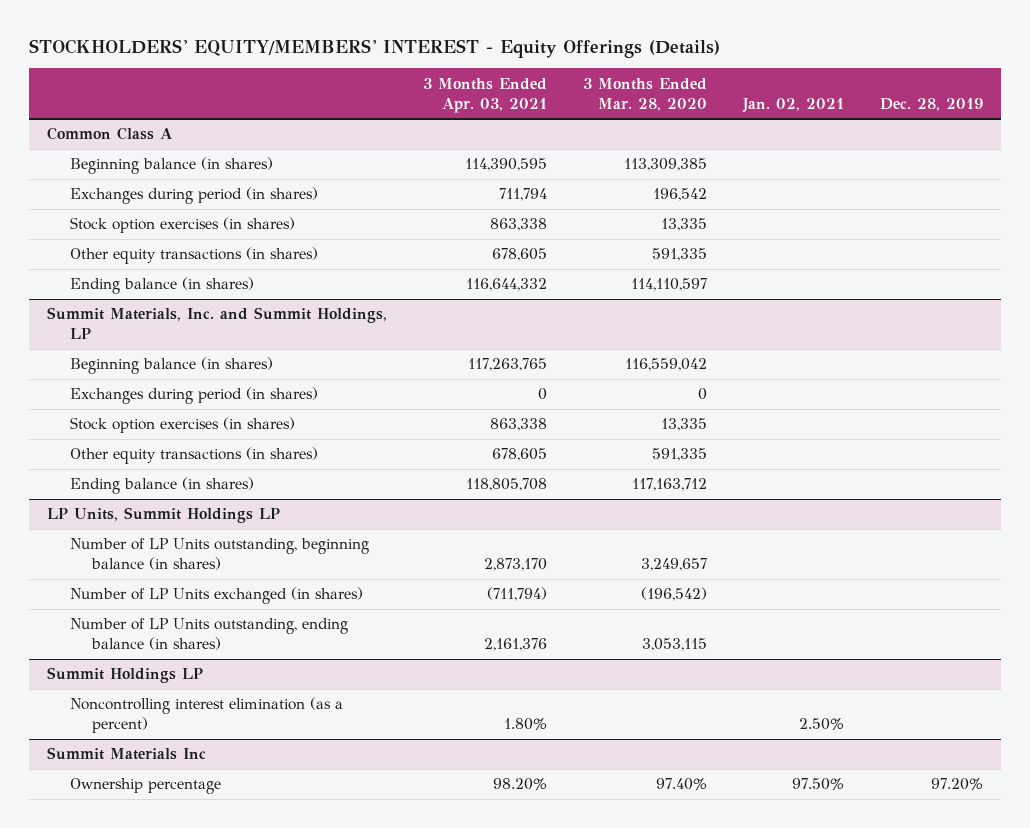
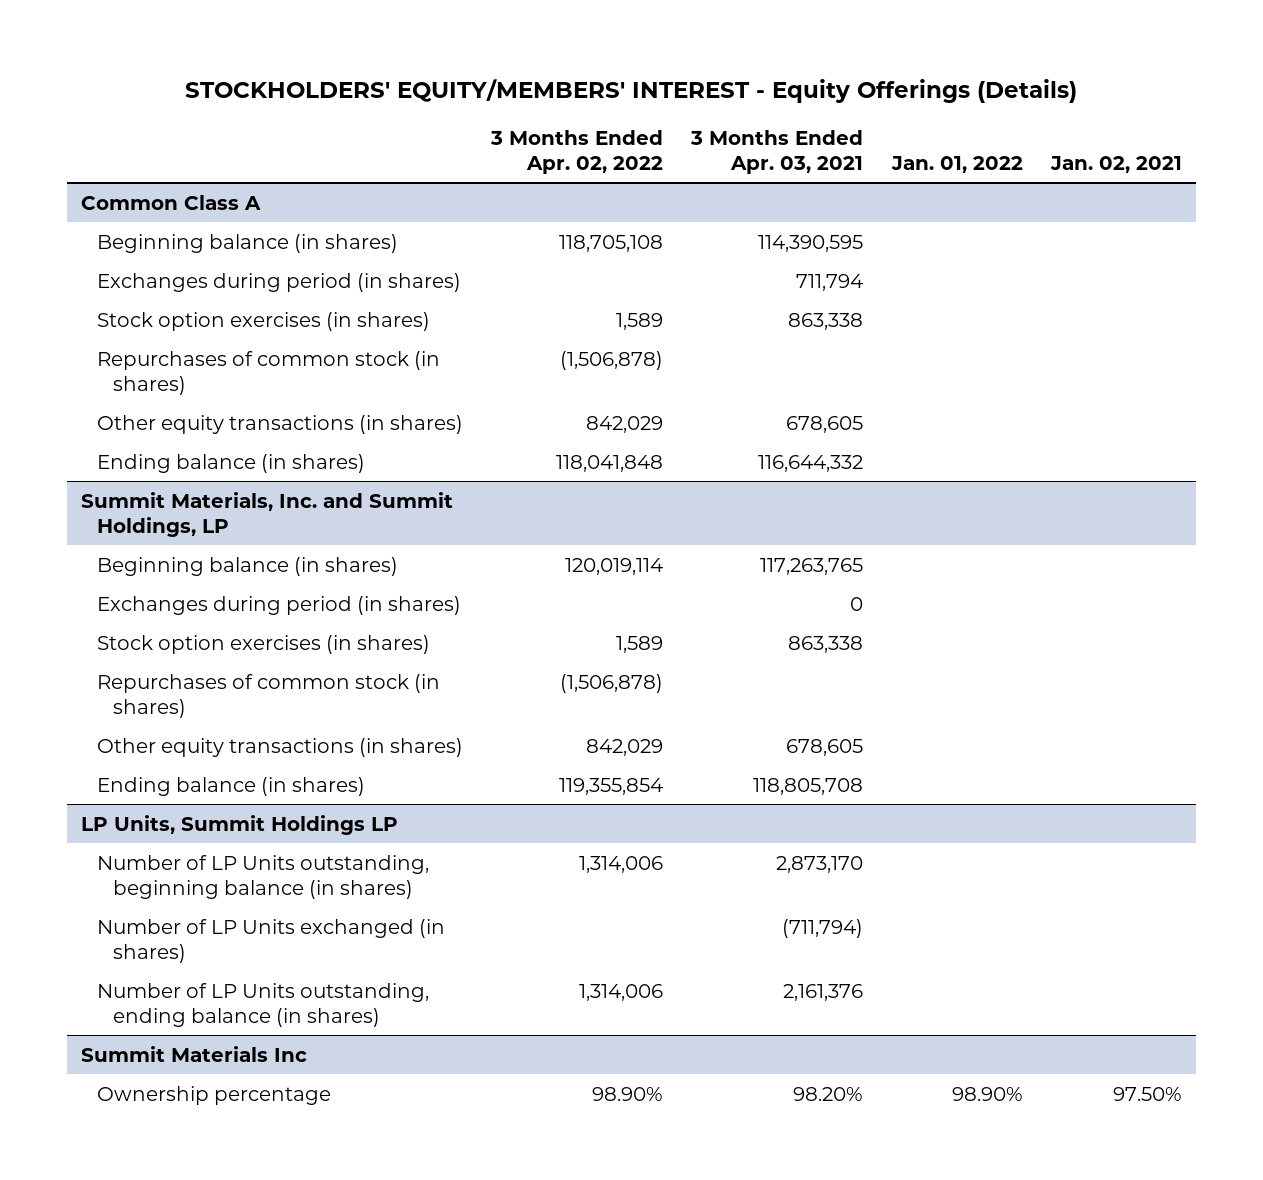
- | 3 Months Ended Apr. 03, 2021 | 3 Months Ended Mar. 28, 2020 | Jan. 02, 2021 | Dec. 28, 2019
+ | 3 Months Ended Apr. 02, 2022 | 3 Months Ended Apr. 03, 2021 | Jan. 01, 2022 | Jan. 02, 2021
@ Common Class A
+ Repurchases of common stock (in shares) | (1,506,878) | | |
@ Summit Materials, Inc. and Summit Holdings, LP
+ Repurchases of common stock (in shares) | (1,506,878) | | |
- Summit Holdings LP
- Noncontrolling interest elimination (as a percent) | 1.80% | | 2.50% |

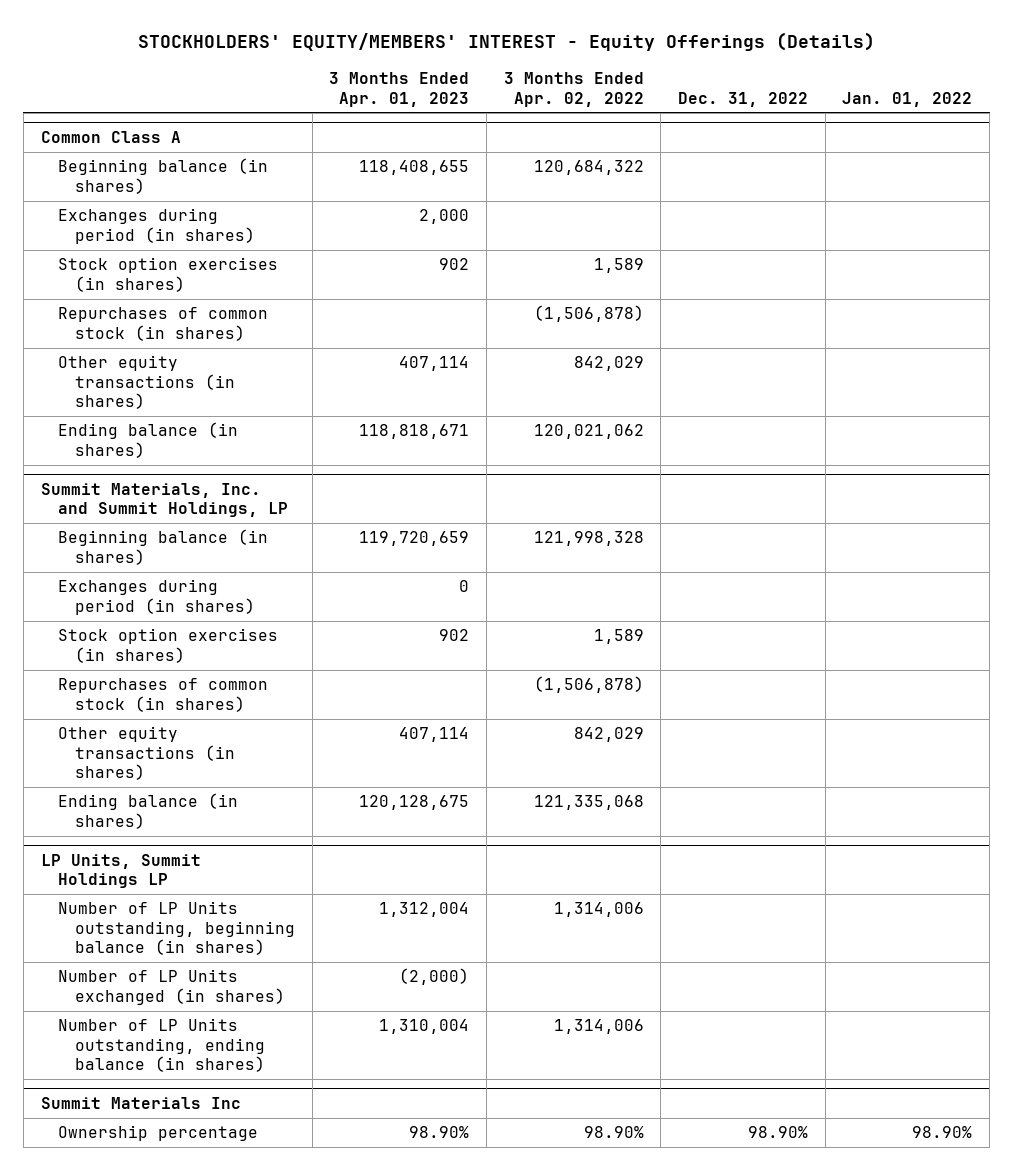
- | 3 Months Ended Apr. 02, 2022 | 3 Months Ended Apr. 03, 2021 | Jan. 01, 2022 | Jan. 02, 2021
+ | 3 Months Ended Apr. 01, 2023 | 3 Months Ended Apr. 02, 2022 | Dec. 31, 2022 | Jan. 01, 2022
@ Common Class A
- Beginning balance (in shares) | 118,705,108 | 114,390,595 | |
+ Beginning balance (in shares) | 118,408,655 | 120,684,322 | |
- Ending balance (in shares) | 118,041,848 | 116,644,332 | |
+ Ending balance (in shares) | 118,818,671 | 120,021,062 | |
@ Summit Materials, Inc. and Summit Holdings, LP
- Beginning balance (in shares) | 120,019,114 | 117,263,765 | |
+ Beginning balance (in shares) | 119,720,659 | 121,998,328 | |
- Ending balance (in shares) | 119,355,854 | 118,805,708 | |
+ Ending balance (in shares) | 120,128,675 | 121,335,068 | |

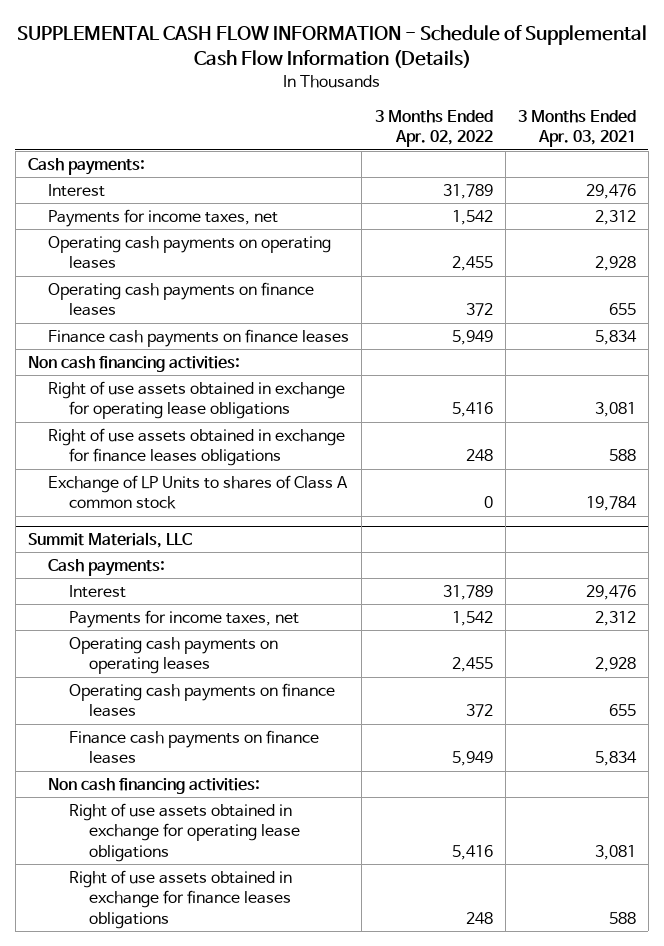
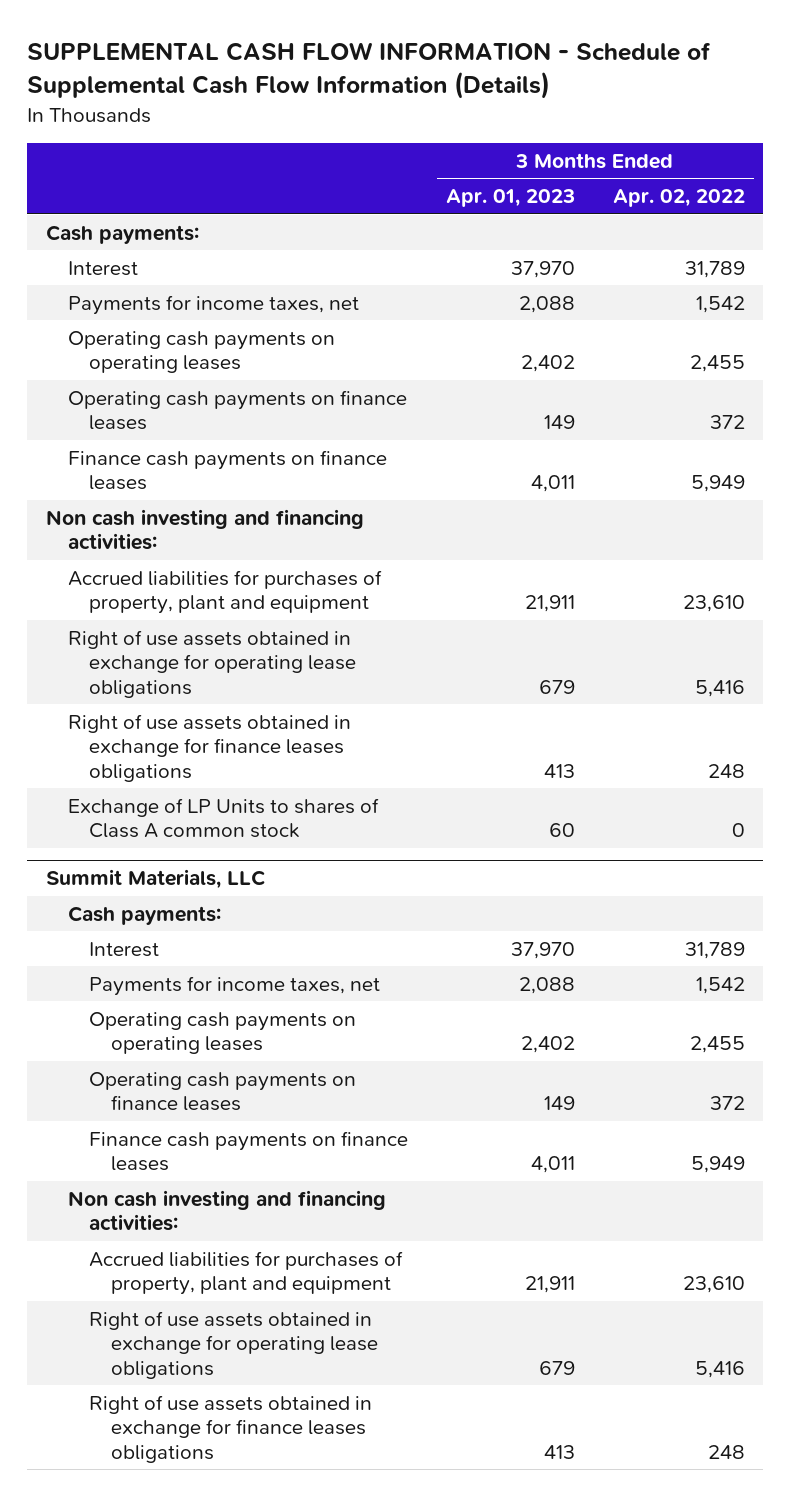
- | 3 Months Ended Apr. 02, 2022 | 3 Months Ended Apr. 03, 2021
+ | 3 Months Ended Apr. 01, 2023 | 3 Months Ended Apr. 02, 2022
- Non cash financing activities:
+ Non cash investing and financing activities:
+ Accrued liabilities for purchases of property, plant and equipment | 21,911 | 23,610
@ Summit Materials, LLC
- Non cash financing activities:
+ Non cash investing and financing activities:
+ Accrued liabilities for purchases of property, plant and equipment | 21,911 | 23,610

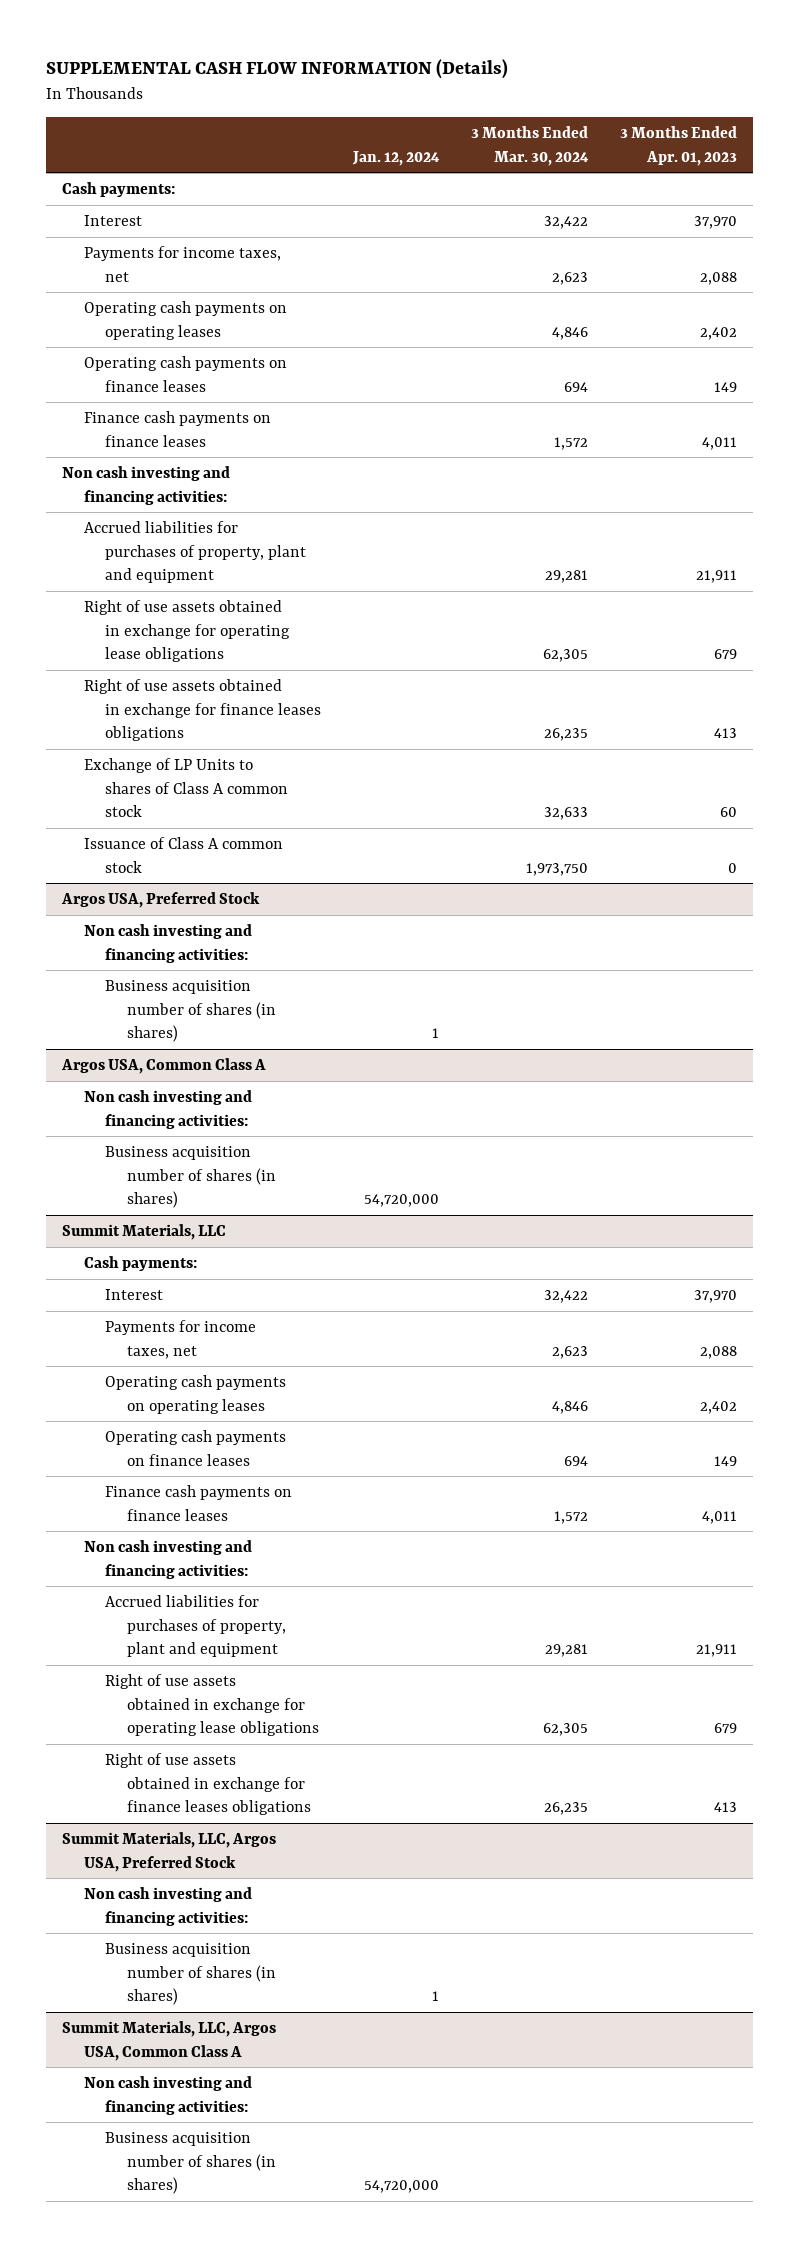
- SUPPLEMENTAL CASH FLOW INFORMATION - Schedule of Supplemental Cash Flow Information (Details)
+ SUPPLEMENTAL CASH FLOW INFORMATION (Details)
- | 3 Months Ended Apr. 01, 2023 | 3 Months Ended Apr. 02, 2022
+ | Jan. 12, 2024 | 3 Months Ended Mar. 30, 2024 | 3 Months Ended Apr. 01, 2023
+ Issuance of Class A common stock | | 1,973,750 | 0
+ Argos USA, Preferred Stock
+ Non cash investing and financing activities:
+ Business acquisition number of shares (in shares) | 1 | |
+ Argos USA, Common Class A
+ Non cash investing and financing activities:
+ Business acquisition number of shares (in shares) | 54,720,000 | |
+ Summit Materials, LLC, Argos USA, Preferred Stock
+ Non cash investing and financing activities:
+ Business acquisition number of shares (in shares) | 1 | |
+ Summit Materials, LLC, Argos USA, Common Class A
+ Non cash investing and financing activities:
+ Business acquisition number of shares (in shares) | 54,720,000 | |

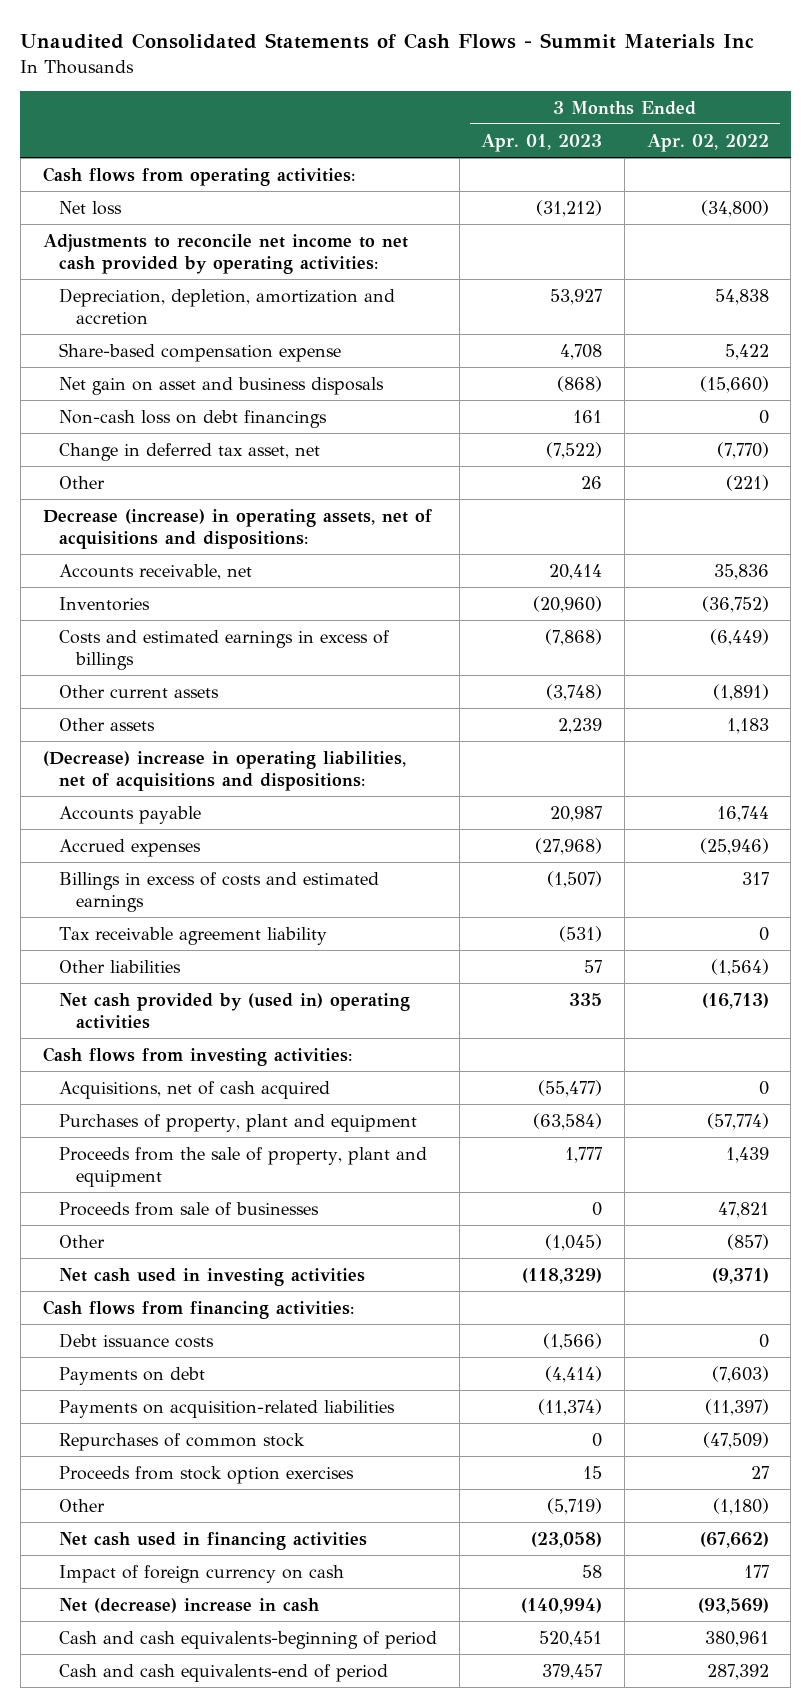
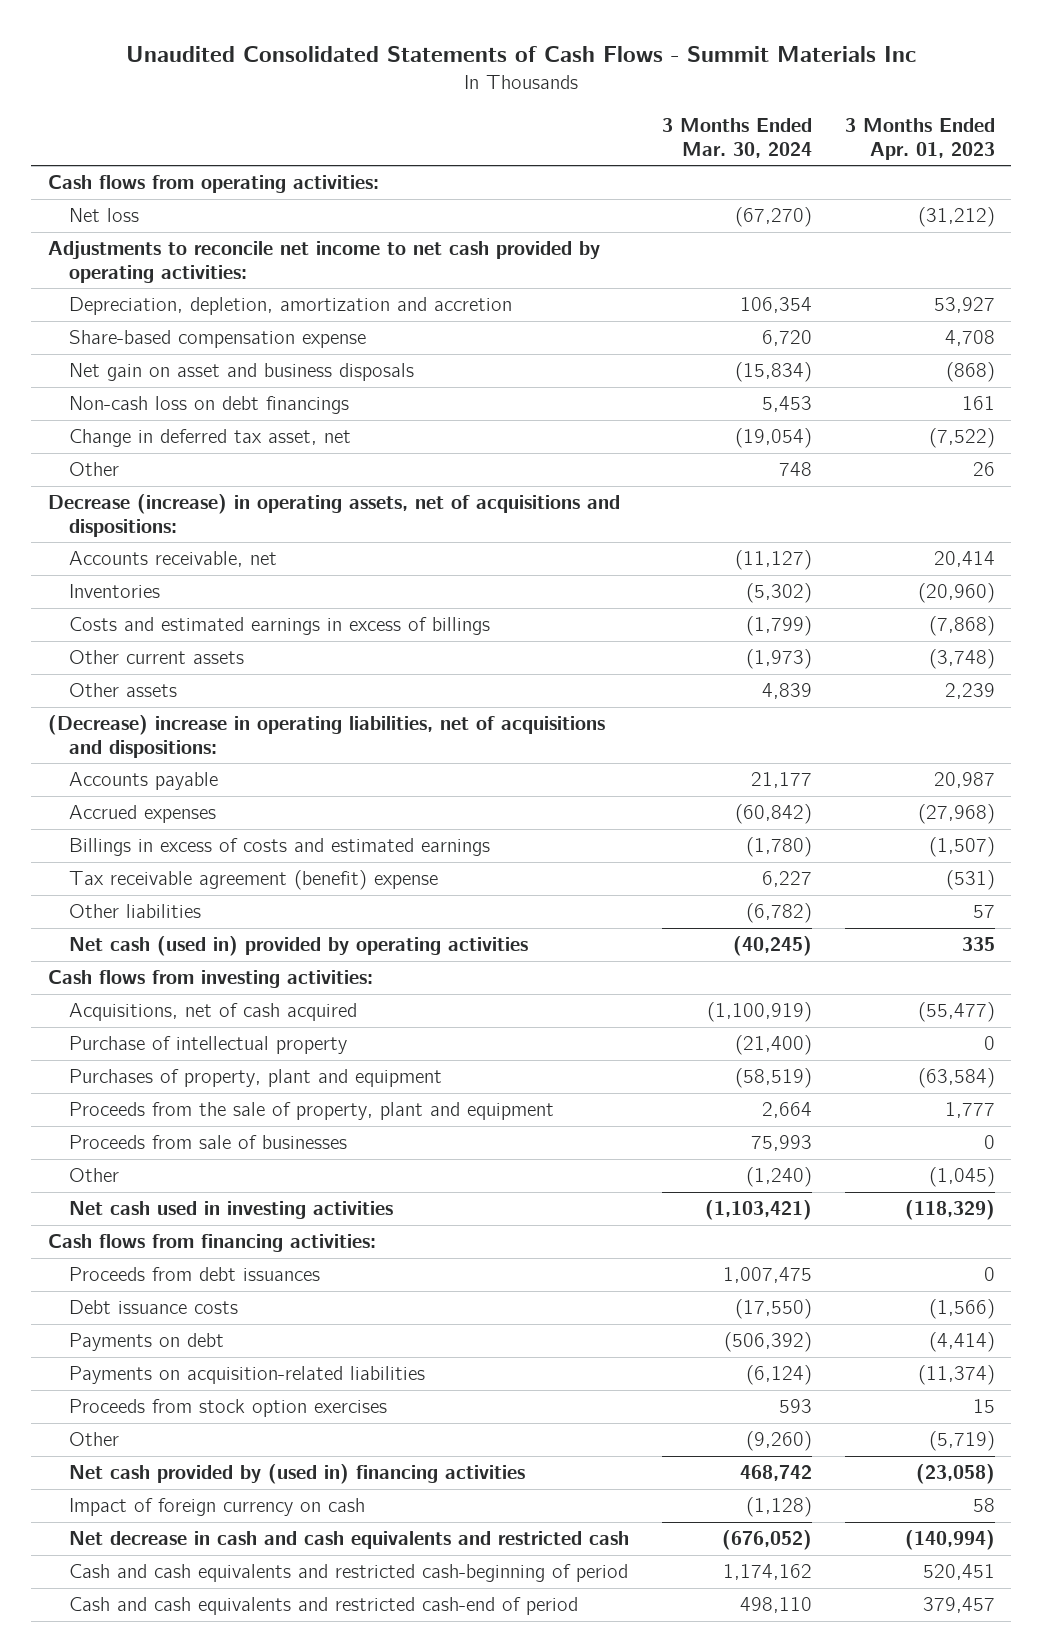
- | 3 Months Ended Apr. 01, 2023 | 3 Months Ended Apr. 02, 2022
+ | 3 Months Ended Mar. 30, 2024 | 3 Months Ended Apr. 01, 2023
- Tax receivable agreement liability | (531) | 0
+ Tax receivable agreement (benefit) expense | 6,227 | (531)
- Net cash provided by (used in) operating activities | 335 | (16,713)
+ Net cash (used in) provided by operating activities | (40,245) | 335
+ Purchase of intellectual property | (21,400) | 0
+ Proceeds from debt issuances | 1,007,475 | 0
- Repurchases of common stock | 0 | (47,509)
- Net cash used in financing activities | (23,058) | (67,662)
+ Net cash provided by (used in) financing activities | 468,742 | (23,058)
- Net (decrease) increase in cash | (140,994) | (93,569)
- Cash and cash equivalents-beginning of period | 520,451 | 380,961
- Cash and cash equivalents-end of period | 379,457 | 287,392
+ Net decrease in cash and cash equivalents and restricted cash | (676,052) | (140,994)
+ Cash and cash equivalents and restricted cash-beginning of period | 1,174,162 | 520,451
+ Cash and cash equivalents and restricted cash-end of period | 498,110 | 379,457

